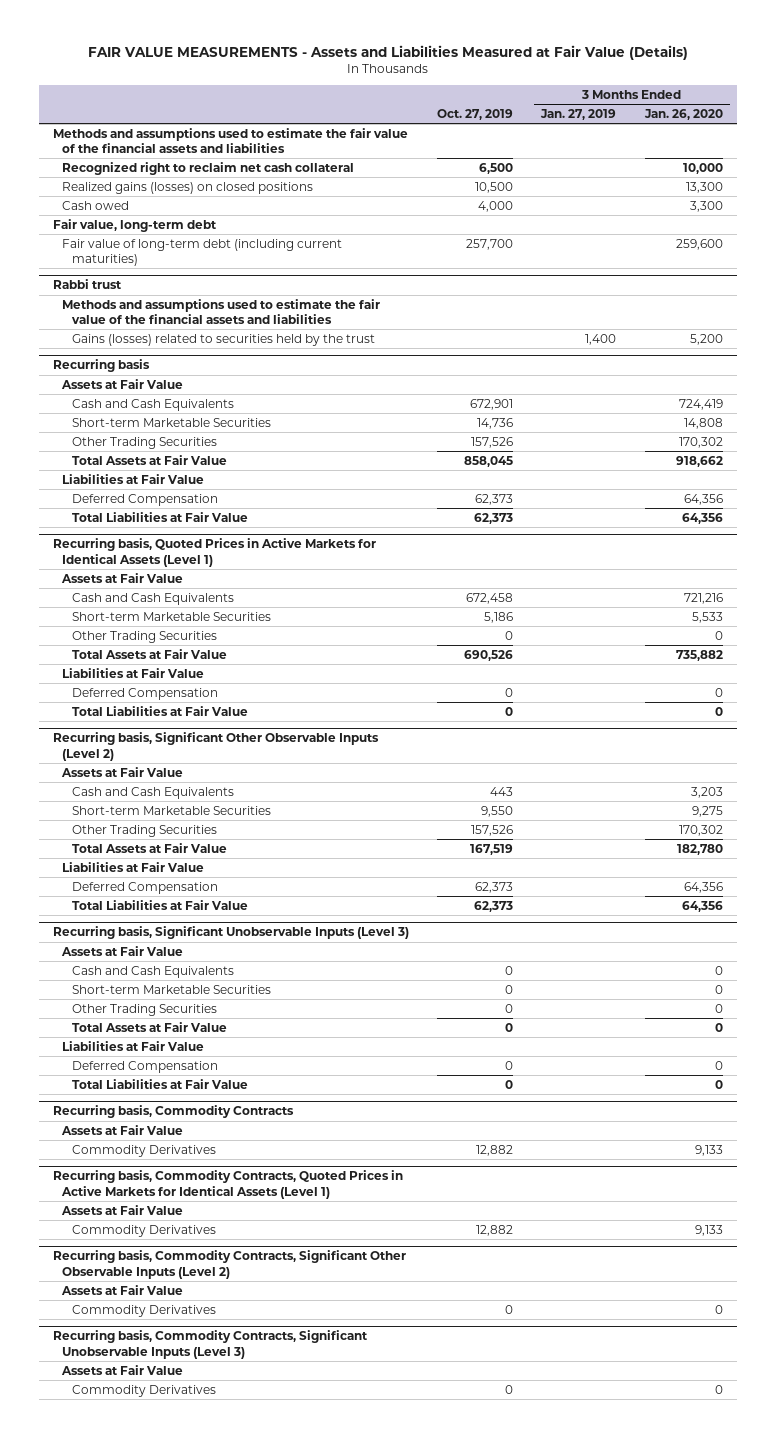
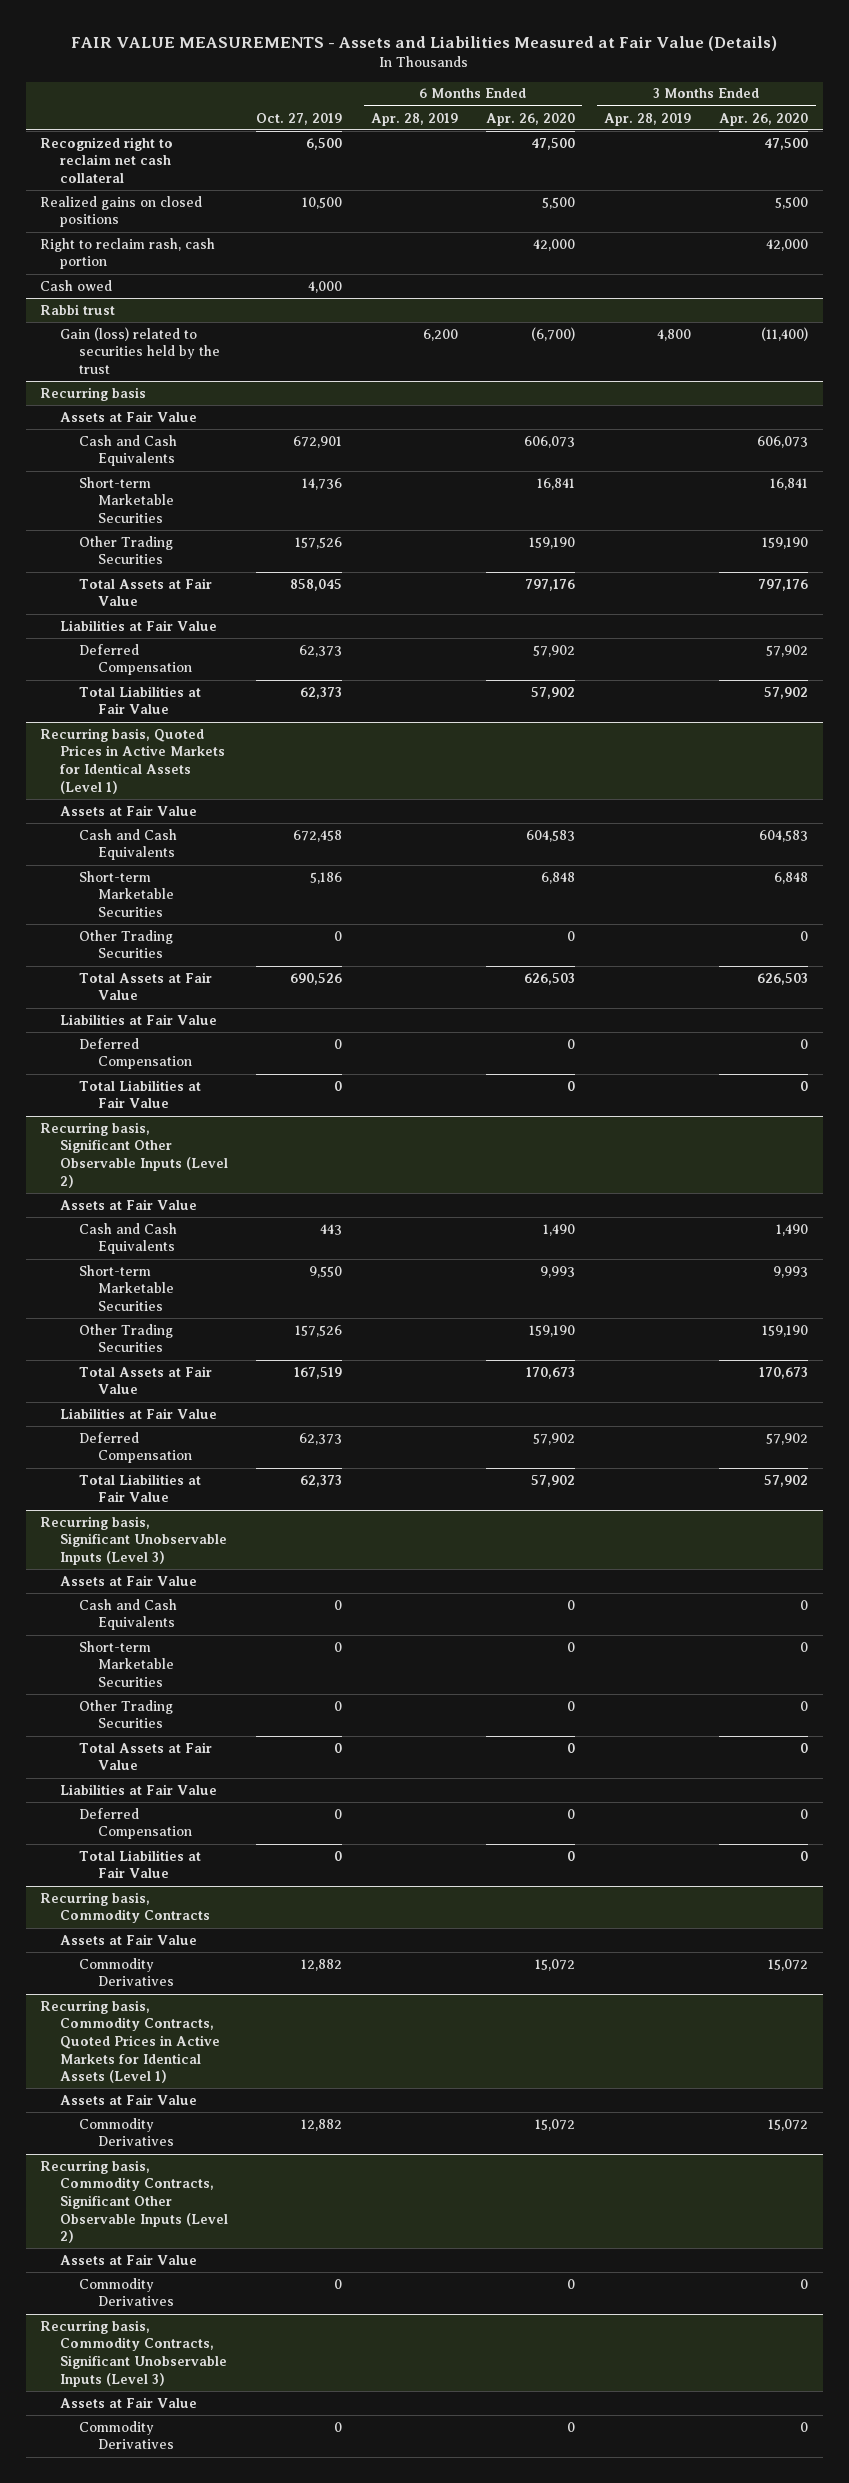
- | Oct. 27, 2019 | 3 Months Ended Jan. 27, 2019 | 3 Months Ended Jan. 26, 2020
+ | Oct. 27, 2019 | 6 Months Ended Apr. 28, 2019 | 6 Months Ended Apr. 26, 2020 | 3 Months Ended Apr. 28, 2019 | 3 Months Ended Apr. 26, 2020
- Methods and assumptions used to estimate the fair value of the financial assets and liabilities
- Realized gains (losses) on closed positions | 10,500 | | 13,300
+ Realized gains on closed positions | 10,500 | | 5,500 | | 5,500
+ Right to reclaim rash, cash portion | | | 42,000 | | 42,000
- Fair value, long-term debt
- Fair value of long-term debt (including current maturities) | 257,700 | | 259,600
@ Rabbi trust
- Methods and assumptions used to estimate the fair value of the financial assets and liabilities
- Gains (losses) related to securities held by the trust | | 1,400 | 5,200
+ Gain (loss) related to securities held by the trust | | 6,200 | (6,700) | 4,800 | (11,400)

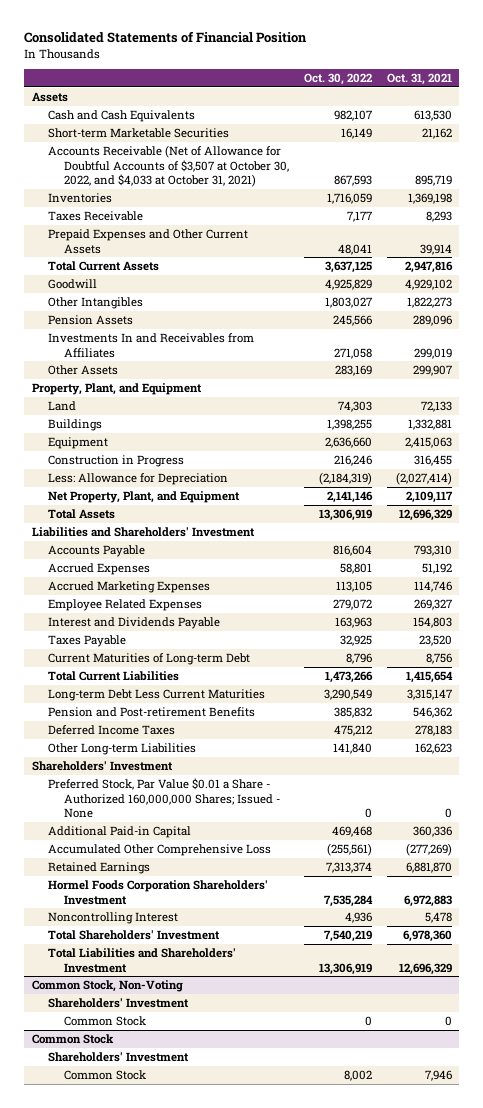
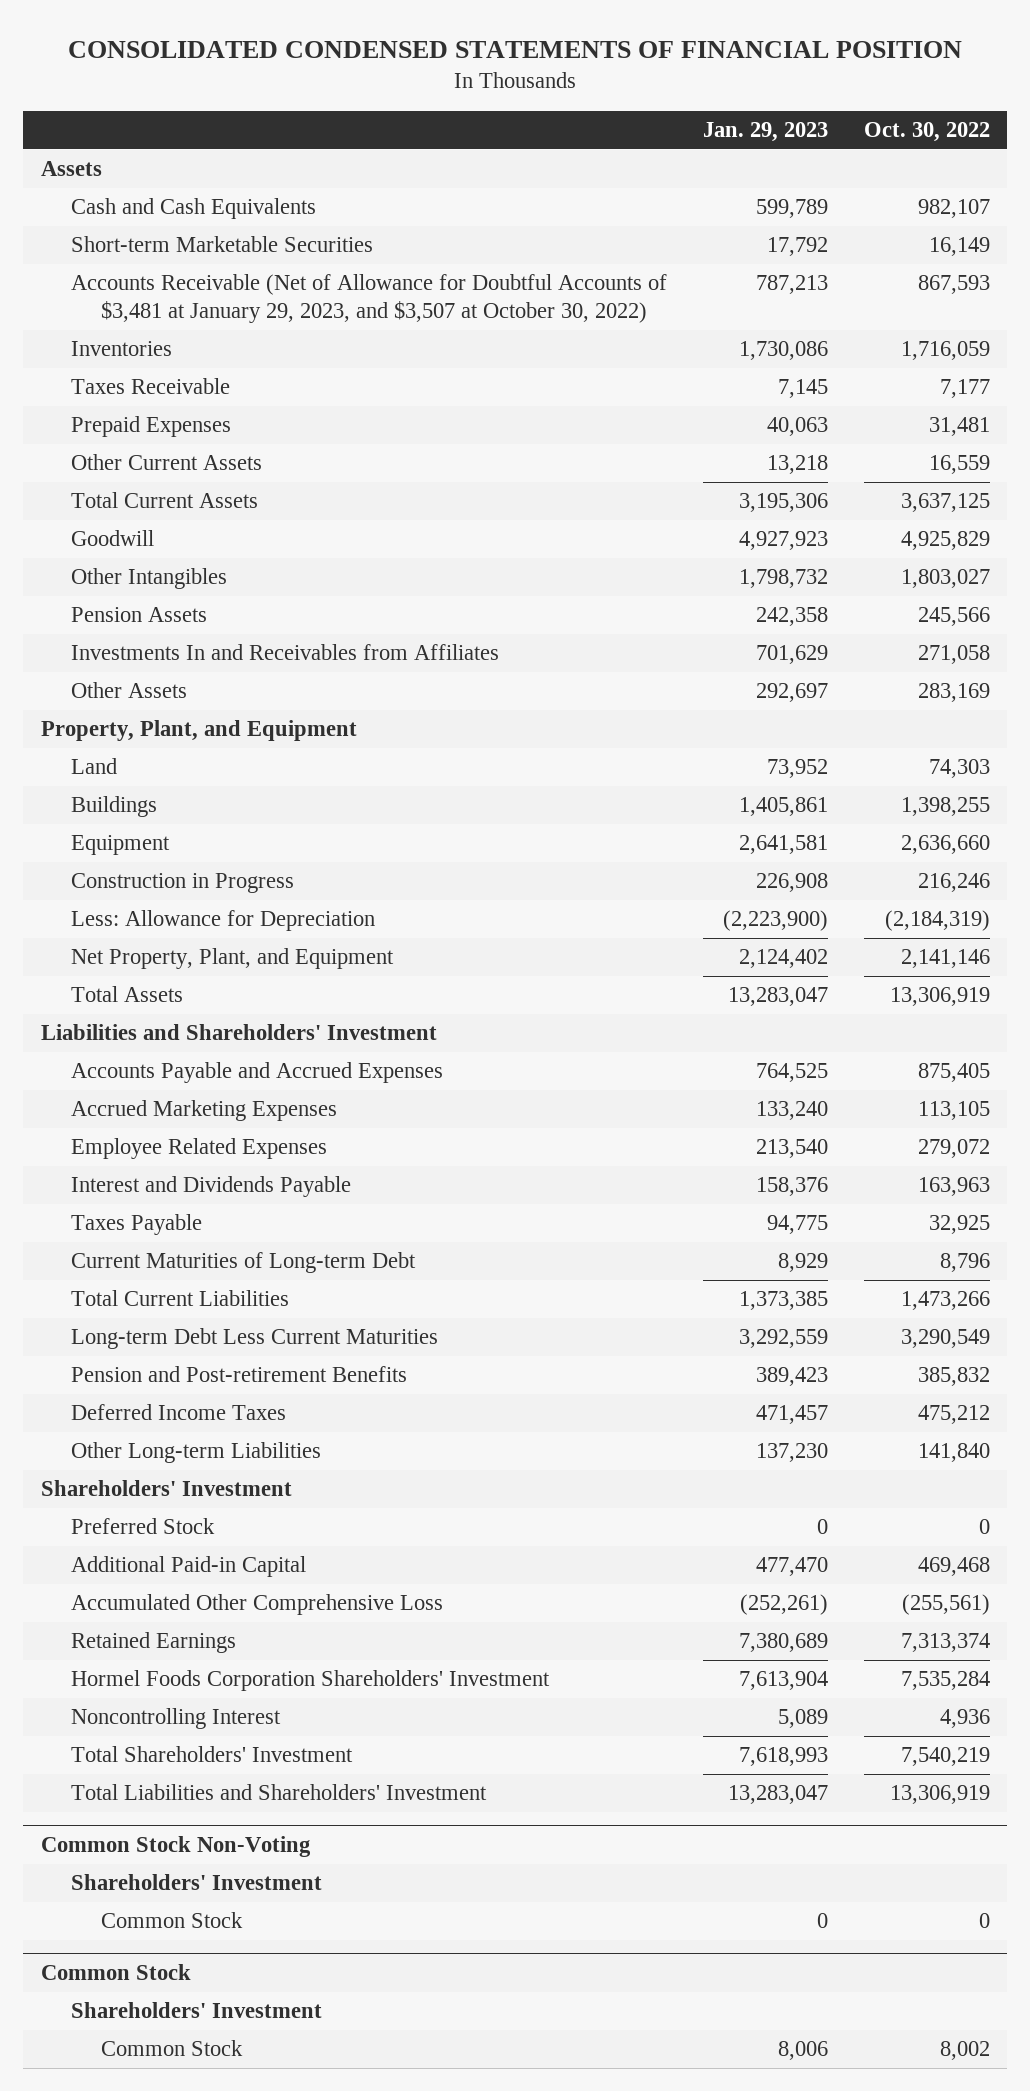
- Consolidated Statements of Financial Position
+ CONSOLIDATED CONDENSED STATEMENTS OF FINANCIAL POSITION
- | Oct. 30, 2022 | Oct. 31, 2021
+ | Jan. 29, 2023 | Oct. 30, 2022
- Accounts Receivable (Net of Allowance for Doubtful Accounts of $3,507 at October 30, 2022, and $4,033 at October 31, 2021) | 867,593 | 895,719
+ Accounts Receivable (Net of Allowance for Doubtful Accounts of $3,481 at January 29, 2023, and $3,507 at October 30, 2022) | 787,213 | 867,593
- Prepaid Expenses and Other Current Assets | 48,041 | 39,914
+ Prepaid Expenses | 40,063 | 31,481
+ Other Current Assets | 13,218 | 16,559
- Accounts Payable | 816,604 | 793,310
- Accrued Expenses | 58,801 | 51,192
+ Accounts Payable and Accrued Expenses | 764,525 | 875,405
- Preferred Stock, Par Value $0.01 a Share - Authorized 160,000,000 Shares; Issued - None | 0 | 0
+ Preferred Stock | 0 | 0
- Common Stock, Non-Voting
+ Common Stock Non-Voting

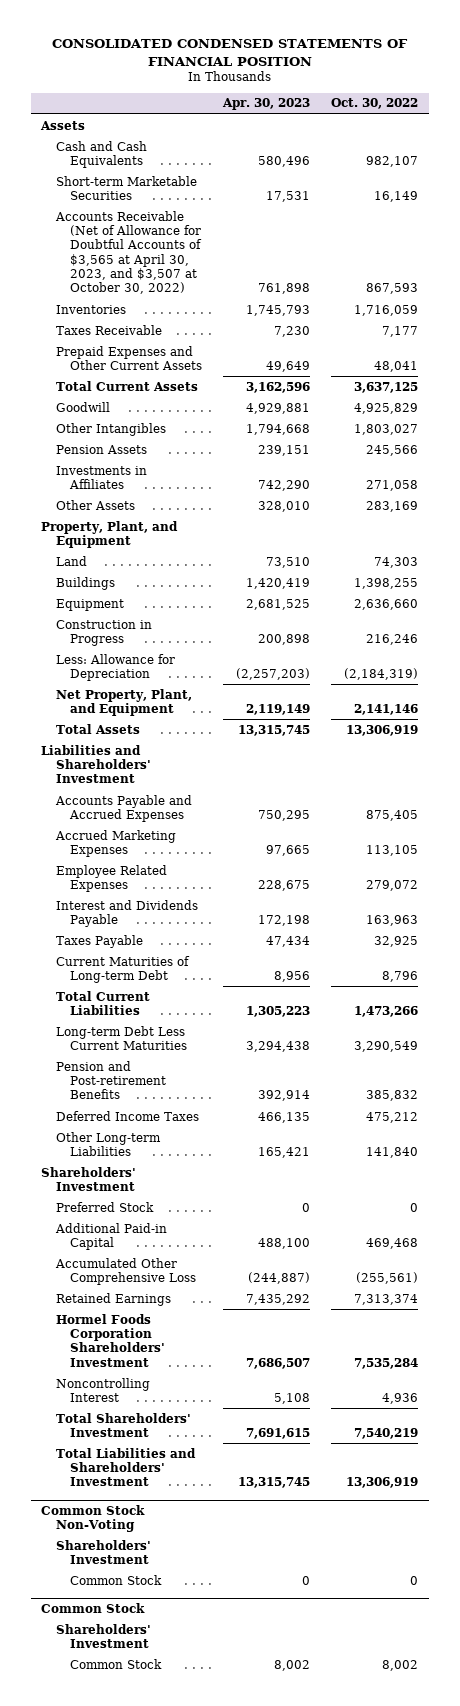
- | Jan. 29, 2023 | Oct. 30, 2022
+ | Apr. 30, 2023 | Oct. 30, 2022
- Accounts Receivable (Net of Allowance for Doubtful Accounts of $3,481 at January 29, 2023, and $3,507 at October 30, 2022) | 787,213 | 867,593
+ Accounts Receivable (Net of Allowance for Doubtful Accounts of $3,565 at April 30, 2023, and $3,507 at October 30, 2022) | 761,898 | 867,593
- Prepaid Expenses | 40,063 | 31,481
- Other Current Assets | 13,218 | 16,559
+ Prepaid Expenses and Other Current Assets | 49,649 | 48,041
- Investments In and Receivables from Affiliates | 701,629 | 271,058
+ Investments in Affiliates | 742,290 | 271,058

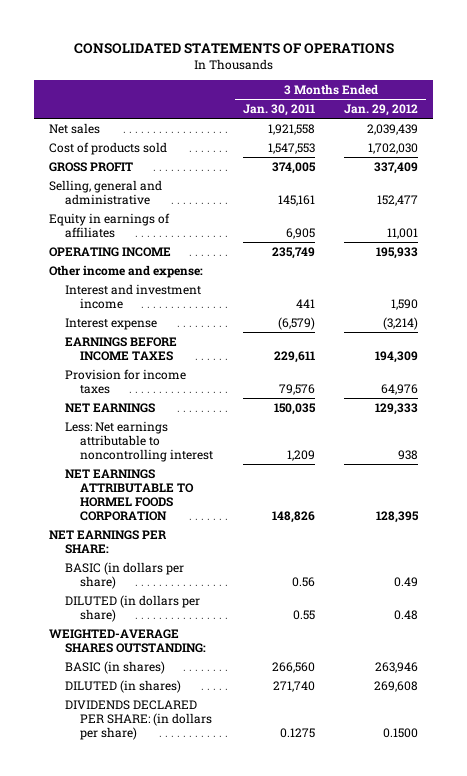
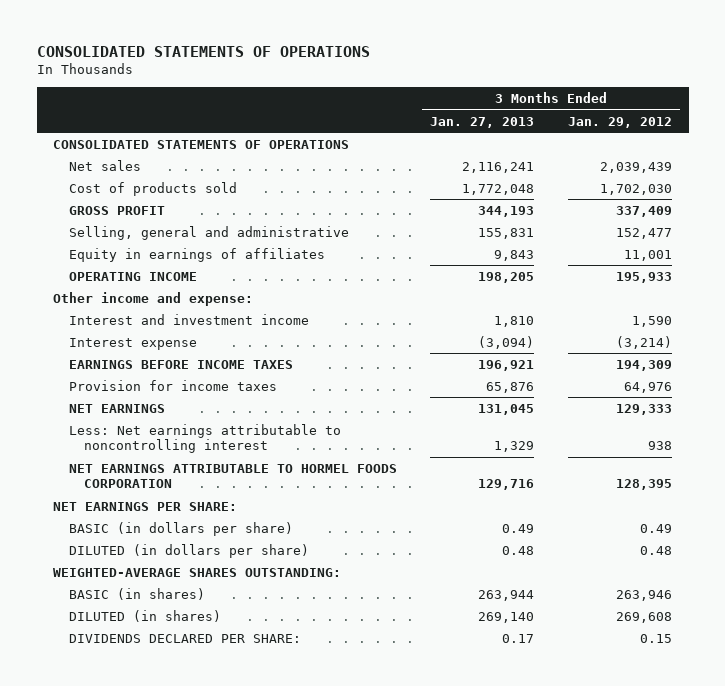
- | 3 Months Ended Jan. 30, 2011 | 3 Months Ended Jan. 29, 2012
+ | 3 Months Ended Jan. 27, 2013 | 3 Months Ended Jan. 29, 2012
+ CONSOLIDATED STATEMENTS OF OPERATIONS
- DIVIDENDS DECLARED PER SHARE: (in dollars per share) | 0.1275 | 0.1500
+ DIVIDENDS DECLARED PER SHARE: | 0.17 | 0.15

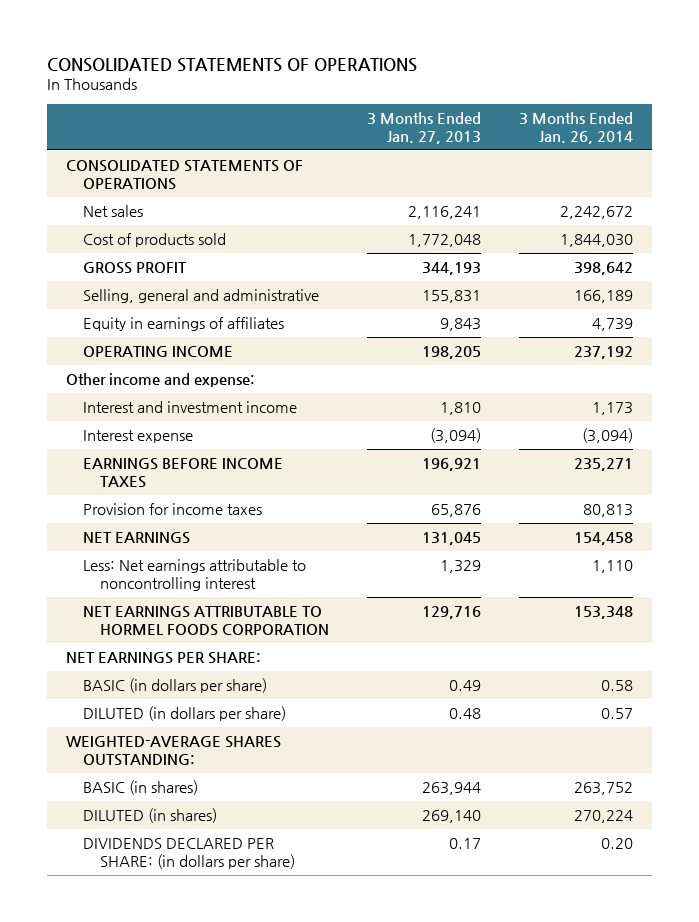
- | 3 Months Ended Jan. 27, 2013 | 3 Months Ended Jan. 29, 2012
+ | 3 Months Ended Jan. 27, 2013 | 3 Months Ended Jan. 26, 2014
- DIVIDENDS DECLARED PER SHARE: | 0.17 | 0.15
+ DIVIDENDS DECLARED PER SHARE: (in dollars per share) | 0.17 | 0.20

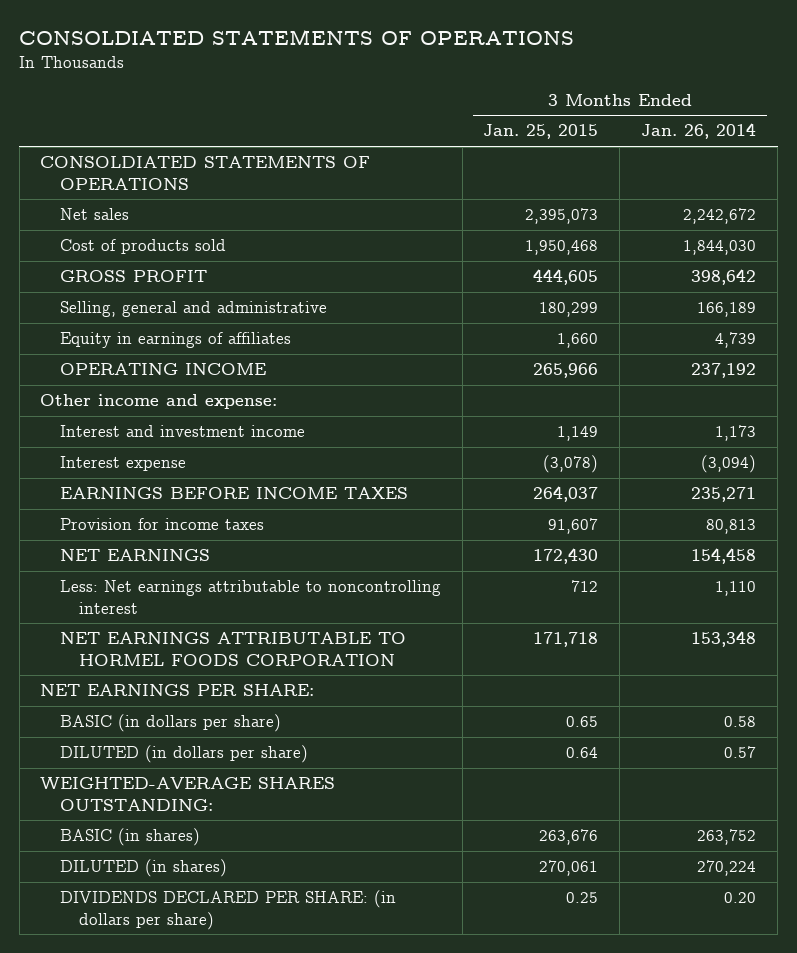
- CONSOLIDATED STATEMENTS OF OPERATIONS
+ CONSOLDIATED STATEMENTS OF OPERATIONS
- | 3 Months Ended Jan. 27, 2013 | 3 Months Ended Jan. 26, 2014
+ | 3 Months Ended Jan. 25, 2015 | 3 Months Ended Jan. 26, 2014
- CONSOLIDATED STATEMENTS OF OPERATIONS
+ CONSOLDIATED STATEMENTS OF OPERATIONS

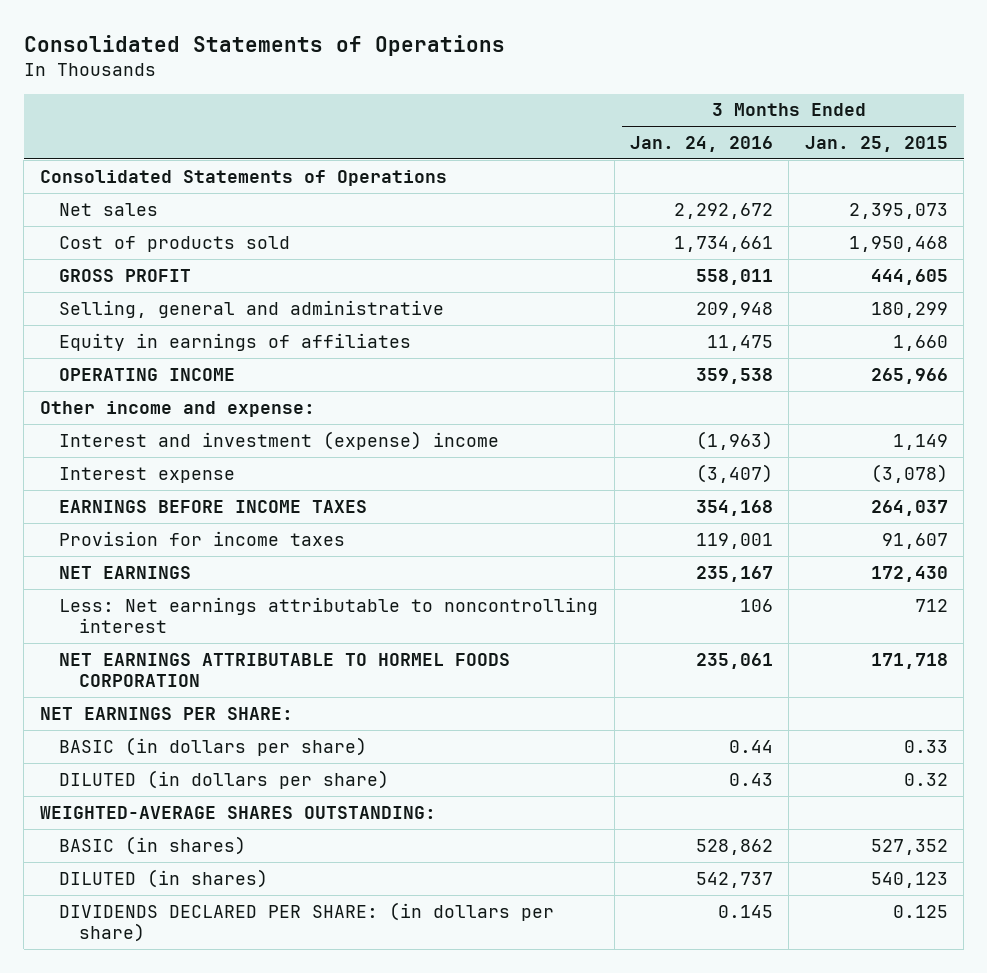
- CONSOLDIATED STATEMENTS OF OPERATIONS
+ Consolidated Statements of Operations
- | 3 Months Ended Jan. 25, 2015 | 3 Months Ended Jan. 26, 2014
+ | 3 Months Ended Jan. 24, 2016 | 3 Months Ended Jan. 25, 2015
- CONSOLDIATED STATEMENTS OF OPERATIONS
+ Consolidated Statements of Operations
- Interest and investment income | 1,149 | 1,173
+ Interest and investment (expense) income | (1,963) | 1,149
- BASIC (in dollars per share) | 0.65 | 0.58
- DILUTED (in dollars per share) | 0.64 | 0.57
+ BASIC (in dollars per share) | 0.44 | 0.33
+ DILUTED (in dollars per share) | 0.43 | 0.32
- BASIC (in shares) | 263,676 | 263,752
- DILUTED (in shares) | 270,061 | 270,224
- DIVIDENDS DECLARED PER SHARE: (in dollars per share) | 0.25 | 0.20
+ BASIC (in shares) | 528,862 | 527,352
+ DILUTED (in shares) | 542,737 | 540,123
+ DIVIDENDS DECLARED PER SHARE: (in dollars per share) | 0.145 | 0.125

